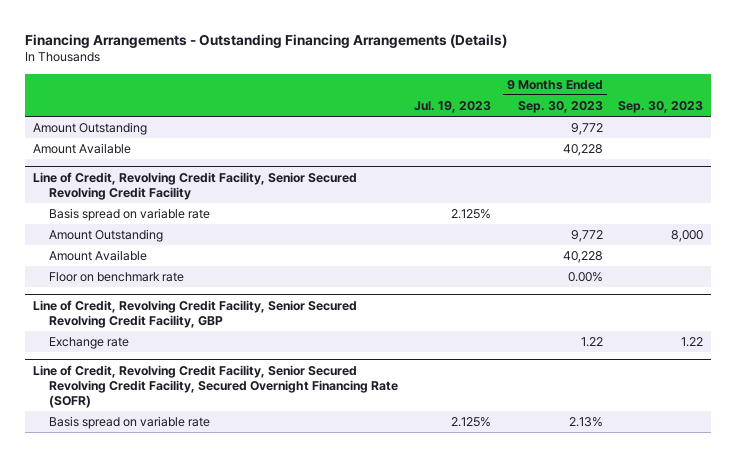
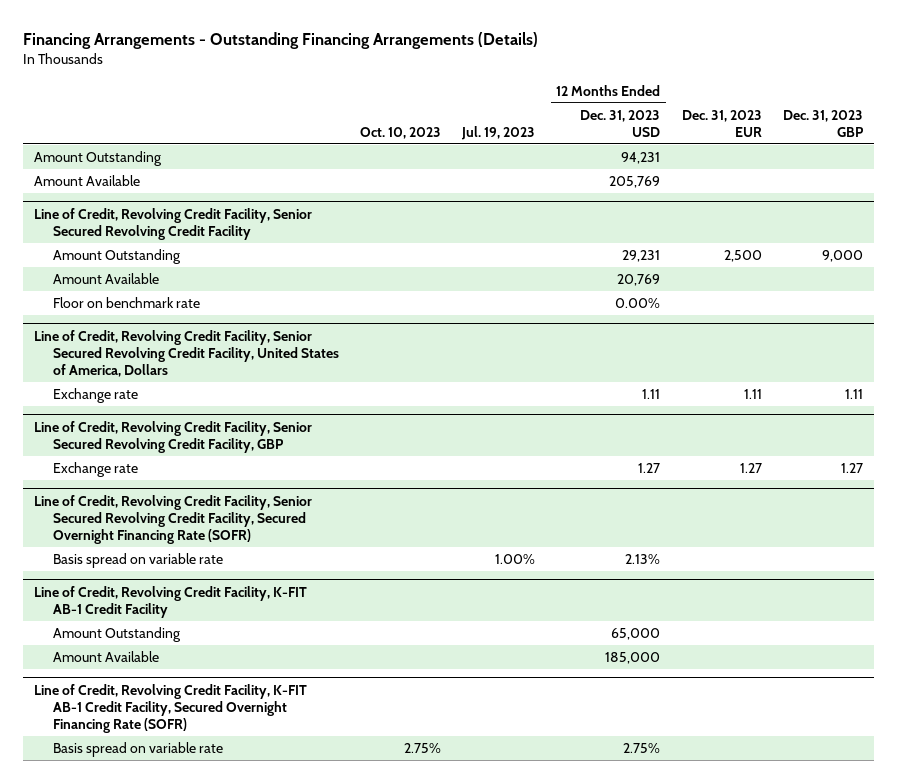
- | Jul. 19, 2023 | 9 Months Ended Sep. 30, 2023 | Sep. 30, 2023
+ | Oct. 10, 2023 | Jul. 19, 2023 | 12 Months Ended Dec. 31, 2023 USD | Dec. 31, 2023 EUR | Dec. 31, 2023 GBP
@ Line of Credit, Revolving Credit Facility, Senior Secured Revolving Credit Facility
- Basis spread on variable rate | 2.125% | |
+ Line of Credit, Revolving Credit Facility, Senior Secured Revolving Credit Facility, United States of America, Dollars
+ Exchange rate | | | 1.11 | 1.11 | 1.11
@ Line of Credit, Revolving Credit Facility, Senior Secured Revolving Credit Facility, Secured Overnight Financing Rate (SOFR)
- Basis spread on variable rate | 2.125% | 2.13% |
+ Basis spread on variable rate | | 1.00% | 2.13% | |
+ Line of Credit, Revolving Credit Facility, K-FIT AB-1 Credit Facility
+ Amount Outstanding | | | 65,000 | |
+ Amount Available | | | 185,000 | |
+ Line of Credit, Revolving Credit Facility, K-FIT AB-1 Credit Facility, Secured Overnight Financing Rate (SOFR)
+ Basis spread on variable rate | 2.75% | | 2.75% | |

